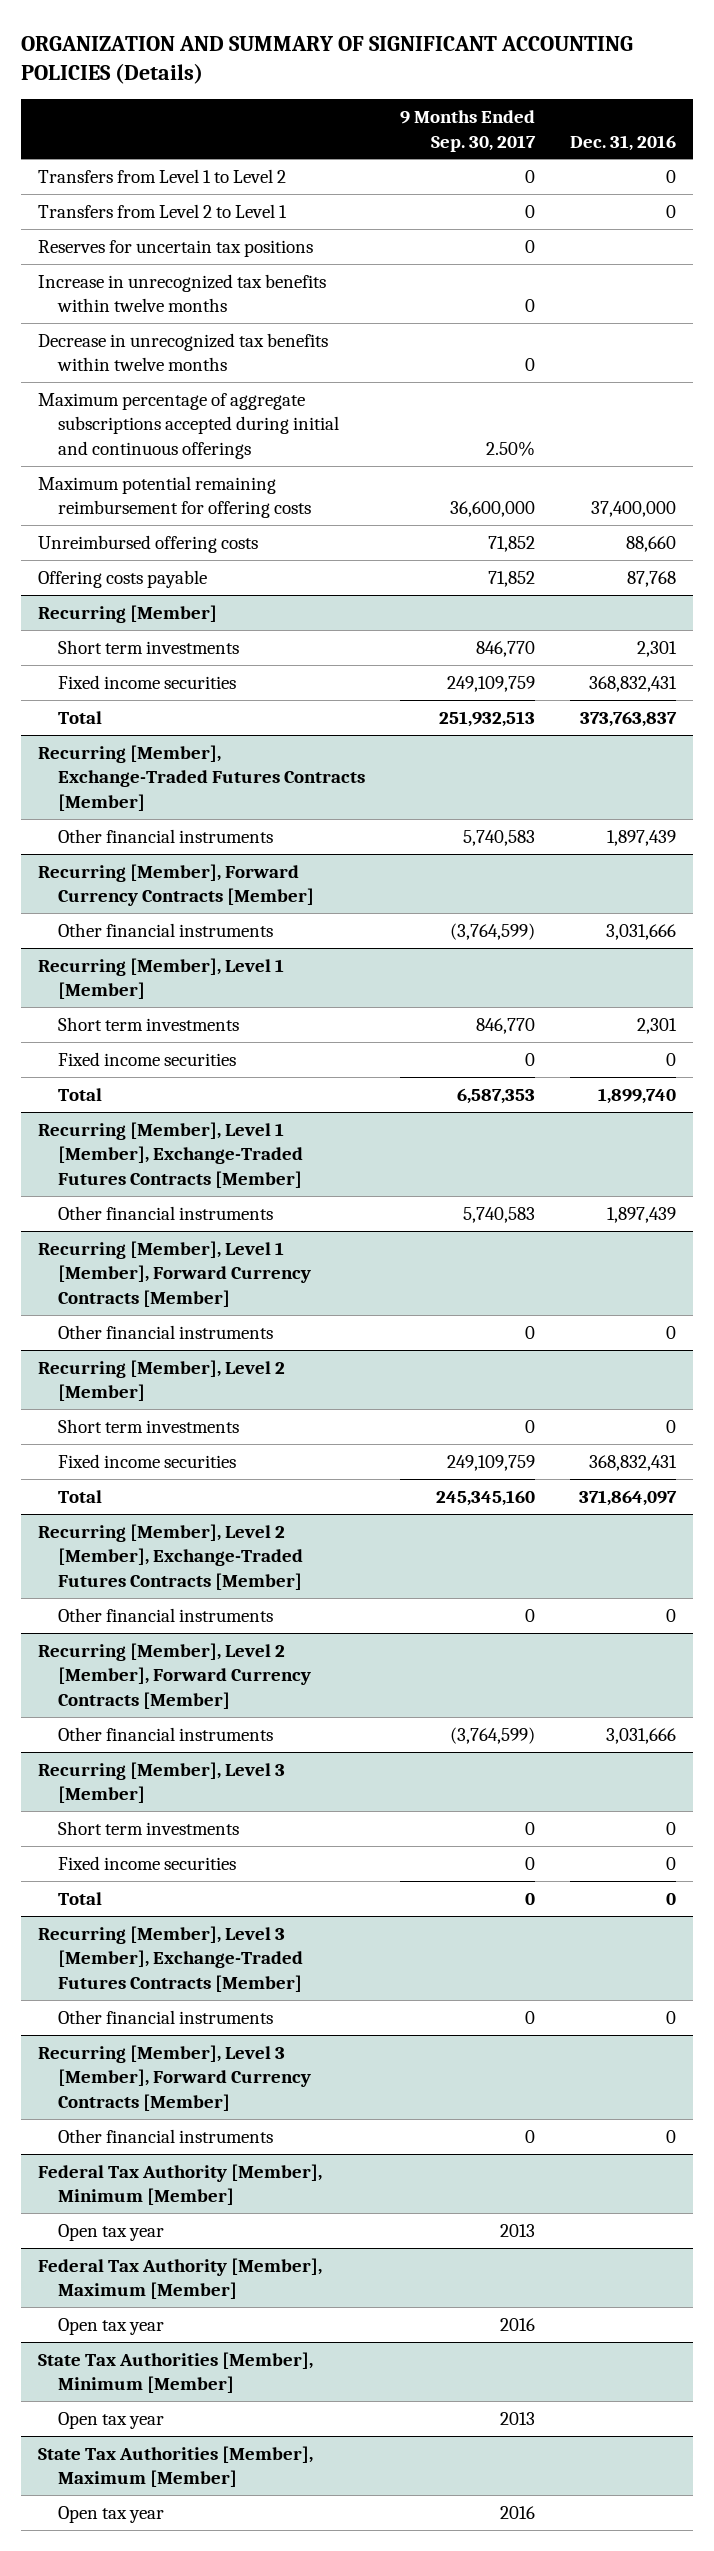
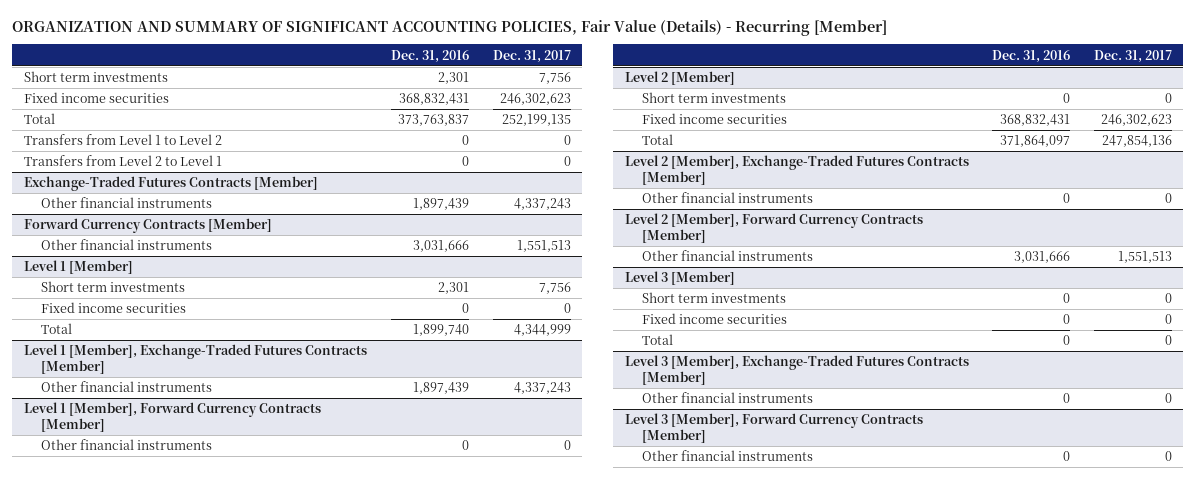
- ORGANIZATION AND SUMMARY OF SIGNIFICANT ACCOUNTING POLICIES (Details)
+ ORGANIZATION AND SUMMARY OF SIGNIFICANT ACCOUNTING POLICIES, Fair Value (Details) - Recurring [Member]
- | 9 Months Ended Sep. 30, 2017 | Dec. 31, 2016
+ | Dec. 31, 2016 | Dec. 31, 2017
- Reserves for uncertain tax positions | 0 |
- Increase in unrecognized tax benefits within twelve months | 0 |
- Decrease in unrecognized tax benefits within twelve months | 0 |
- Maximum percentage of aggregate subscriptions accepted during initial and continuous offerings | 2.50% |
- Maximum potential remaining reimbursement for offering costs | 36,600,000 | 37,400,000
- Unreimbursed offering costs | 71,852 | 88,660
- Offering costs payable | 71,852 | 87,768
- Recurring [Member]
- Recurring [Member], Exchange-Traded Futures Contracts [Member]
moved down: Transfers from Level 1 to Level 2 | 0 | 0
moved down: Transfers from Level 2 to Level 1 | 0 | 0
+ Exchange-Traded Futures Contracts [Member]
- Recurring [Member], Forward Currency Contracts [Member]
+ Forward Currency Contracts [Member]
- Recurring [Member], Level 1 [Member]
+ Level 1 [Member]
- Recurring [Member], Level 1 [Member], Exchange-Traded Futures Contracts [Member]
+ Level 1 [Member], Exchange-Traded Futures Contracts [Member]
- Recurring [Member], Level 1 [Member], Forward Currency Contracts [Member]
+ Level 1 [Member], Forward Currency Contracts [Member]
- Recurring [Member], Level 2 [Member]
+ Level 2 [Member]
- Recurring [Member], Level 2 [Member], Exchange-Traded Futures Contracts [Member]
+ Level 2 [Member], Exchange-Traded Futures Contracts [Member]
- Recurring [Member], Level 2 [Member], Forward Currency Contracts [Member]
+ Level 2 [Member], Forward Currency Contracts [Member]
- Recurring [Member], Level 3 [Member]
+ Level 3 [Member]
- Recurring [Member], Level 3 [Member], Exchange-Traded Futures Contracts [Member]
+ Level 3 [Member], Exchange-Traded Futures Contracts [Member]
- Recurring [Member], Level 3 [Member], Forward Currency Contracts [Member]
+ Level 3 [Member], Forward Currency Contracts [Member]
- Federal Tax Authority [Member], Minimum [Member]
- Open tax year | 2013 |
- Federal Tax Authority [Member], Maximum [Member]
- Open tax year | 2016 |
- State Tax Authorities [Member], Minimum [Member]
- Open tax year | 2013 |
- State Tax Authorities [Member], Maximum [Member]
- Open tax year | 2016 |

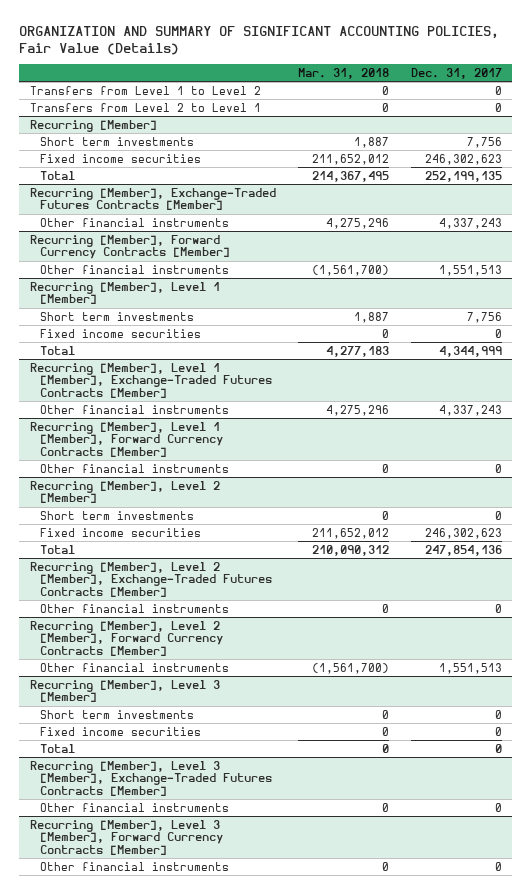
- ORGANIZATION AND SUMMARY OF SIGNIFICANT ACCOUNTING POLICIES, Fair Value (Details) - Recurring [Member]
+ ORGANIZATION AND SUMMARY OF SIGNIFICANT ACCOUNTING POLICIES, Fair Value (Details)
- | Dec. 31, 2016 | Dec. 31, 2017
+ | Mar. 31, 2018 | Dec. 31, 2017
moved up: Transfers from Level 1 to Level 2 | 0 | 0
moved up: Transfers from Level 2 to Level 1 | 0 | 0
+ Recurring [Member]
- Exchange-Traded Futures Contracts [Member]
+ Recurring [Member], Exchange-Traded Futures Contracts [Member]
- Forward Currency Contracts [Member]
+ Recurring [Member], Forward Currency Contracts [Member]
- Level 1 [Member]
+ Recurring [Member], Level 1 [Member]
- Level 1 [Member], Exchange-Traded Futures Contracts [Member]
+ Recurring [Member], Level 1 [Member], Exchange-Traded Futures Contracts [Member]
- Level 1 [Member], Forward Currency Contracts [Member]
+ Recurring [Member], Level 1 [Member], Forward Currency Contracts [Member]
- Level 2 [Member]
+ Recurring [Member], Level 2 [Member]
- Level 2 [Member], Exchange-Traded Futures Contracts [Member]
+ Recurring [Member], Level 2 [Member], Exchange-Traded Futures Contracts [Member]
- Level 2 [Member], Forward Currency Contracts [Member]
+ Recurring [Member], Level 2 [Member], Forward Currency Contracts [Member]
- Level 3 [Member]
+ Recurring [Member], Level 3 [Member]
- Level 3 [Member], Exchange-Traded Futures Contracts [Member]
+ Recurring [Member], Level 3 [Member], Exchange-Traded Futures Contracts [Member]
- Level 3 [Member], Forward Currency Contracts [Member]
+ Recurring [Member], Level 3 [Member], Forward Currency Contracts [Member]

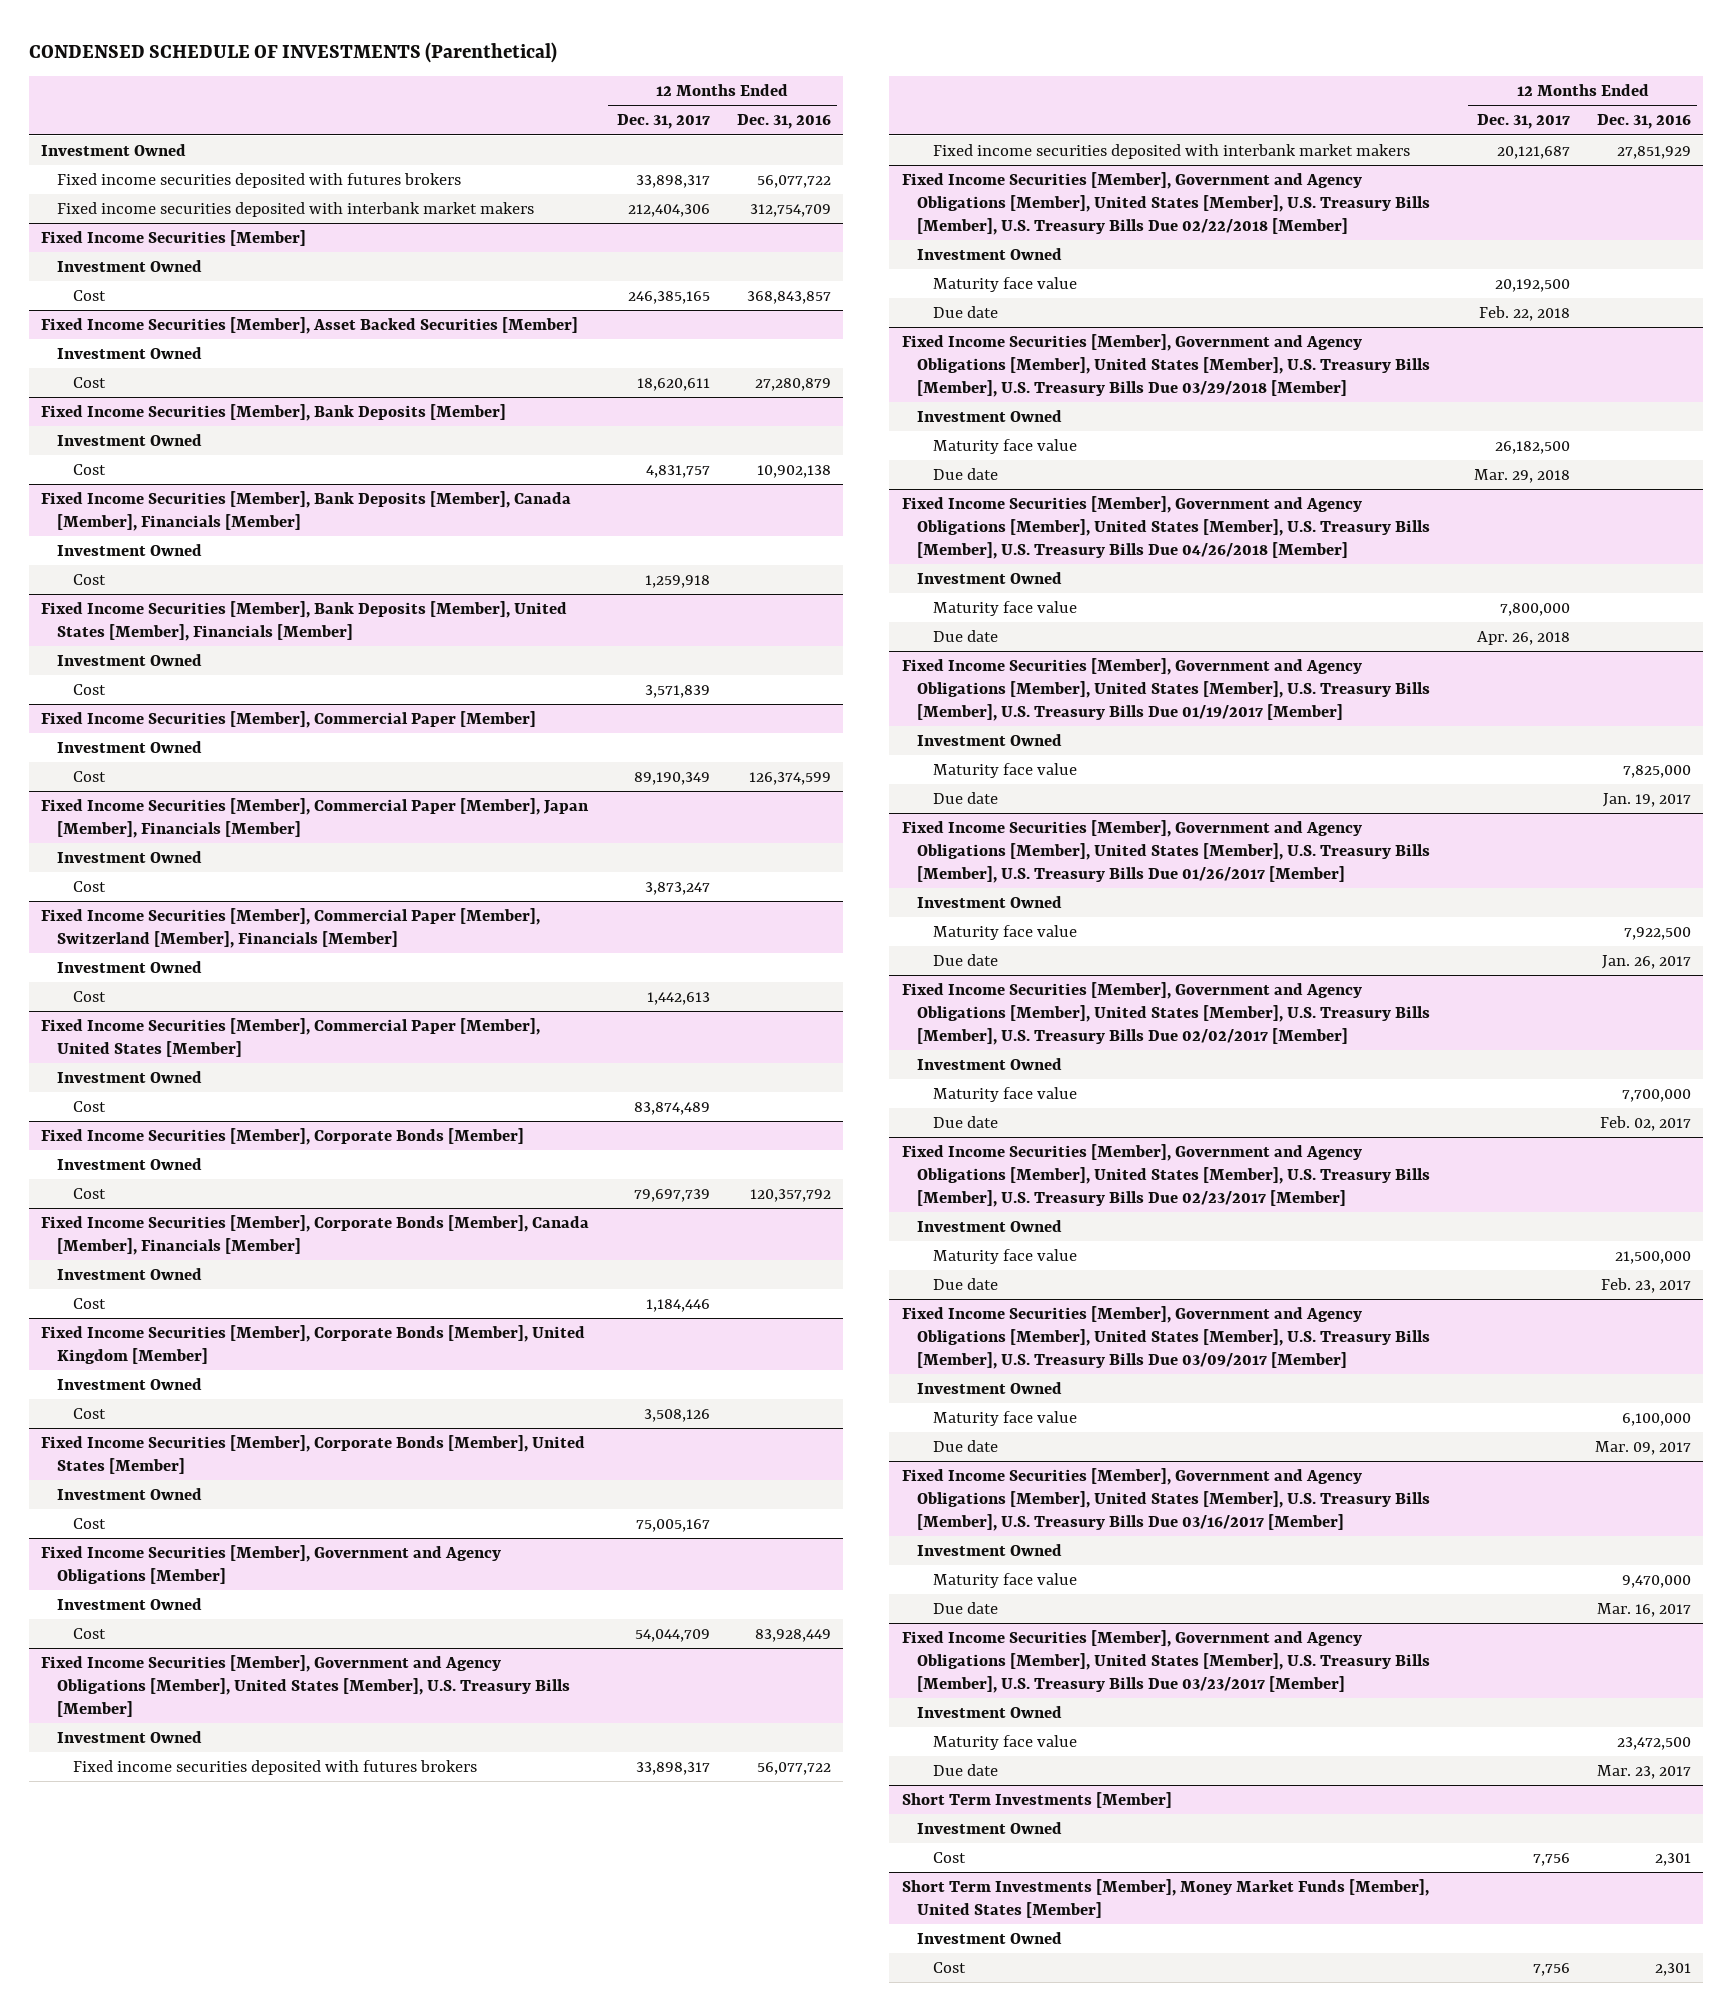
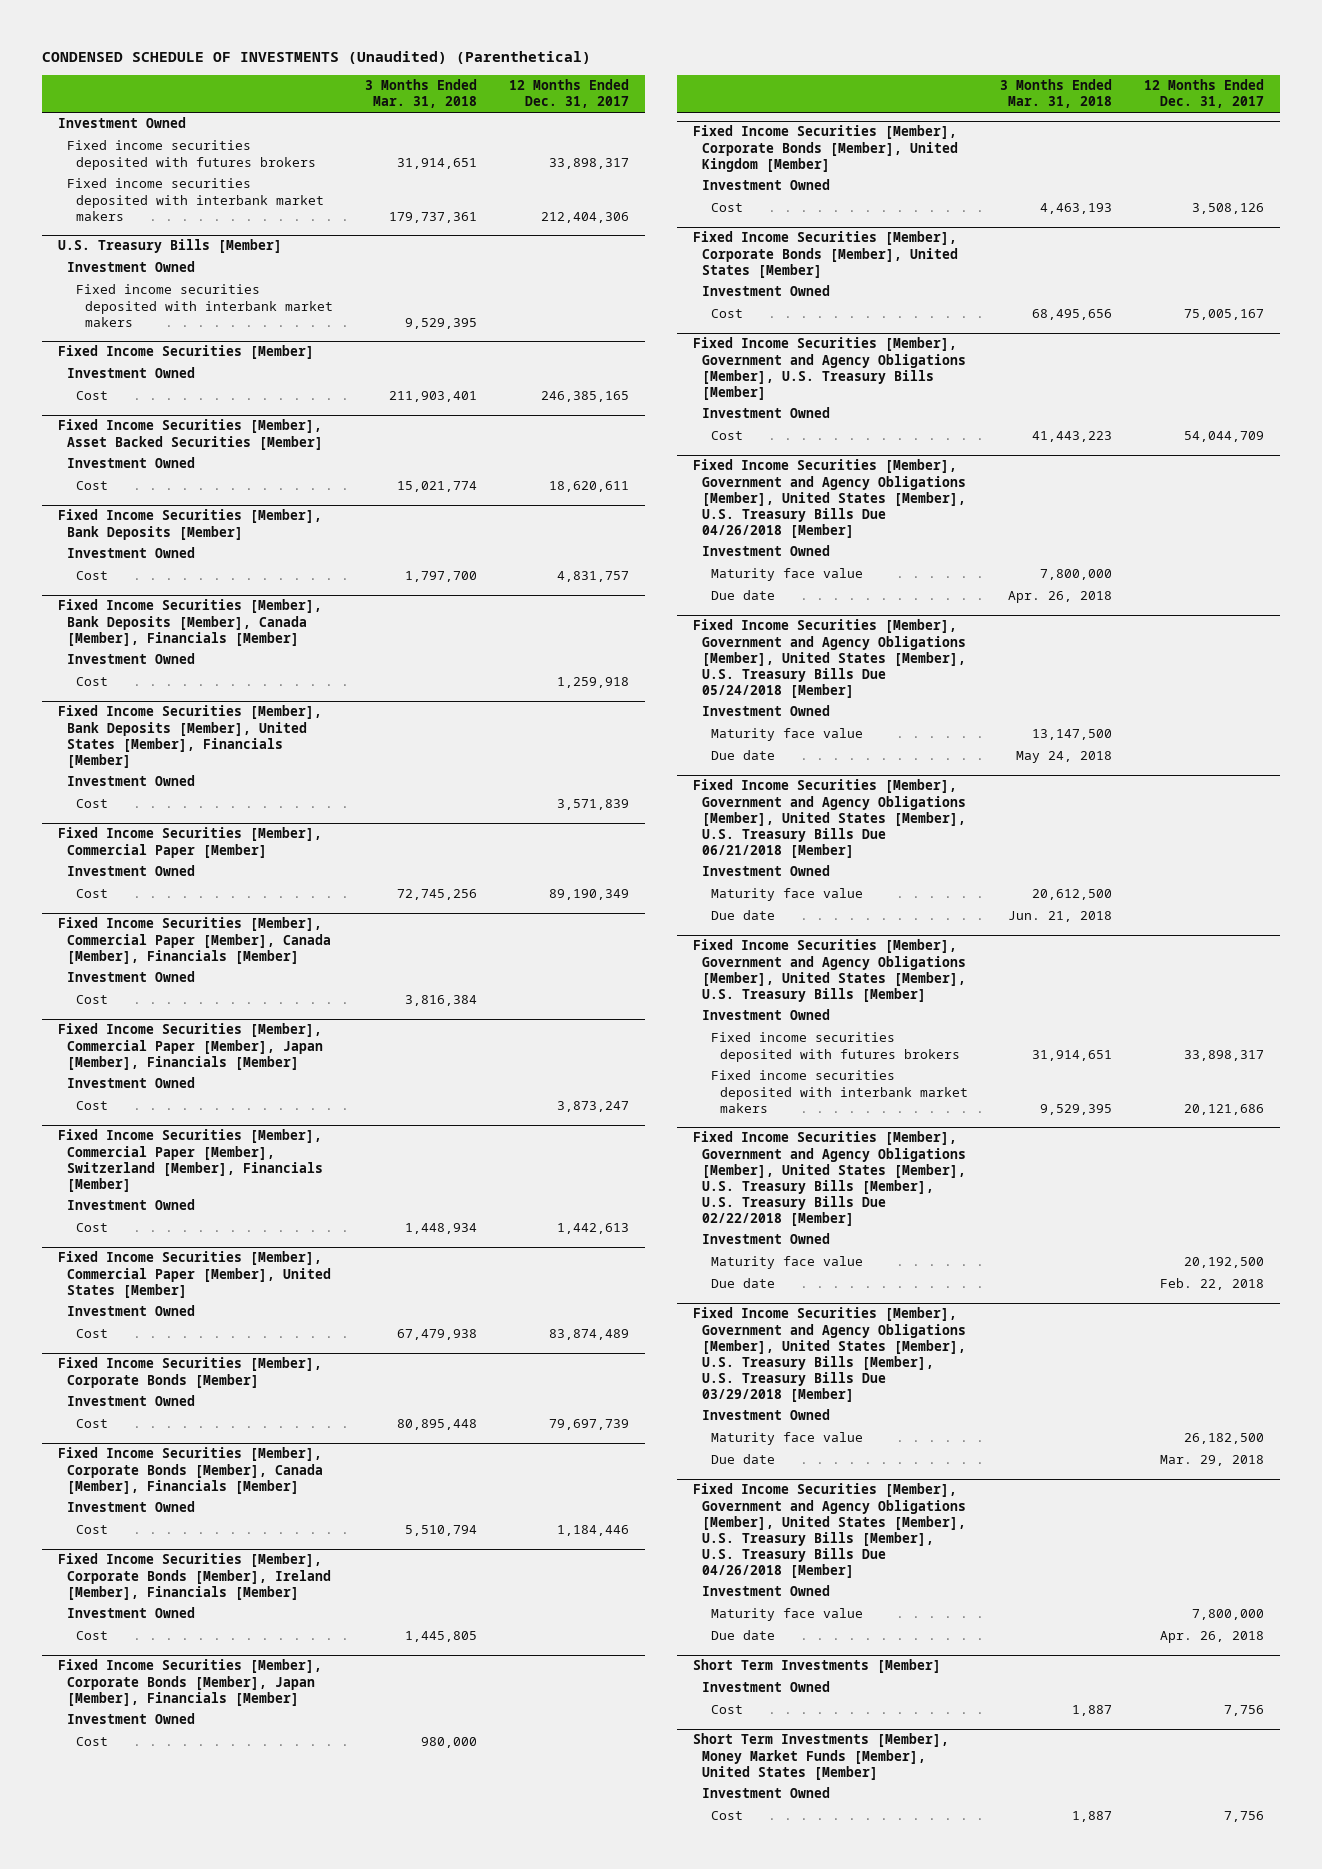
- CONDENSED SCHEDULE OF INVESTMENTS (Parenthetical)
+ CONDENSED SCHEDULE OF INVESTMENTS (Unaudited) (Parenthetical)
- | 12 Months Ended Dec. 31, 2017 | 12 Months Ended Dec. 31, 2016
+ | 3 Months Ended Mar. 31, 2018 | 12 Months Ended Dec. 31, 2017
+ U.S. Treasury Bills [Member]
+ Investment Owned
+ Fixed income securities deposited with interbank market makers | 9,529,395 |
+ Fixed Income Securities [Member], Commercial Paper [Member], Canada [Member], Financials [Member]
+ Investment Owned
+ Cost | 3,816,384 |
+ Fixed Income Securities [Member], Corporate Bonds [Member], Ireland [Member], Financials [Member]
+ Investment Owned
+ Cost | 1,445,805 |
+ Fixed Income Securities [Member], Corporate Bonds [Member], Japan [Member], Financials [Member]
+ Investment Owned
+ Cost | 980,000 |
- Fixed Income Securities [Member], Government and Agency Obligations [Member]
+ Fixed Income Securities [Member], Government and Agency Obligations [Member], U.S. Treasury Bills [Member]
+ Fixed Income Securities [Member], Government and Agency Obligations [Member], United States [Member], U.S. Treasury Bills Due 04/26/2018 [Member]
+ Investment Owned
+ Maturity face value | 7,800,000 |
+ Due date | Apr. 26, 2018 |
+ Fixed Income Securities [Member], Government and Agency Obligations [Member], United States [Member], U.S. Treasury Bills Due 05/24/2018 [Member]
+ Investment Owned
+ Maturity face value | 13,147,500 |
+ Due date | May 24, 2018 |
+ Fixed Income Securities [Member], Government and Agency Obligations [Member], United States [Member], U.S. Treasury Bills Due 06/21/2018 [Member]
+ Investment Owned
+ Maturity face value | 20,612,500 |
+ Due date | Jun. 21, 2018 |
@ Fixed Income Securities [Member], Government and Agency Obligations [Member], United States [Member], U.S. Treasury Bills [Member]
- Fixed income securities deposited with interbank market makers | 20,121,687 | 27,851,929
+ Fixed income securities deposited with interbank market makers | 9,529,395 | 20,121,686
- Fixed Income Securities [Member], Government and Agency Obligations [Member], United States [Member], U.S. Treasury Bills [Member], U.S. Treasury Bills Due 01/19/2017 [Member]
- Investment Owned
- Maturity face value | | 7,825,000
- Due date | | Jan. 19, 2017
- Fixed Income Securities [Member], Government and Agency Obligations [Member], United States [Member], U.S. Treasury Bills [Member], U.S. Treasury Bills Due 01/26/2017 [Member]
- Investment Owned
- Maturity face value | | 7,922,500
- Due date | | Jan. 26, 2017
- Fixed Income Securities [Member], Government and Agency Obligations [Member], United States [Member], U.S. Treasury Bills [Member], U.S. Treasury Bills Due 02/02/2017 [Member]
- Investment Owned
- Maturity face value | | 7,700,000
- Due date | | Feb. 02, 2017
- Fixed Income Securities [Member], Government and Agency Obligations [Member], United States [Member], U.S. Treasury Bills [Member], U.S. Treasury Bills Due 02/23/2017 [Member]
- Investment Owned
- Maturity face value | | 21,500,000
- Due date | | Feb. 23, 2017
- Fixed Income Securities [Member], Government and Agency Obligations [Member], United States [Member], U.S. Treasury Bills [Member], U.S. Treasury Bills Due 03/09/2017 [Member]
- Investment Owned
- Maturity face value | | 6,100,000
- Due date | | Mar. 09, 2017
- Fixed Income Securities [Member], Government and Agency Obligations [Member], United States [Member], U.S. Treasury Bills [Member], U.S. Treasury Bills Due 03/16/2017 [Member]
- Investment Owned
- Maturity face value | | 9,470,000
- Due date | | Mar. 16, 2017
- Fixed Income Securities [Member], Government and Agency Obligations [Member], United States [Member], U.S. Treasury Bills [Member], U.S. Treasury Bills Due 03/23/2017 [Member]
- Investment Owned
- Maturity face value | | 23,472,500
- Due date | | Mar. 23, 2017

